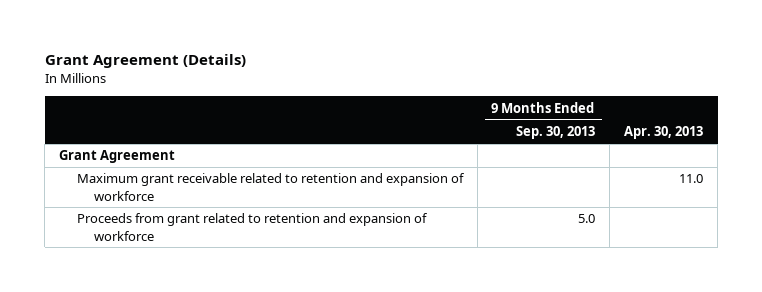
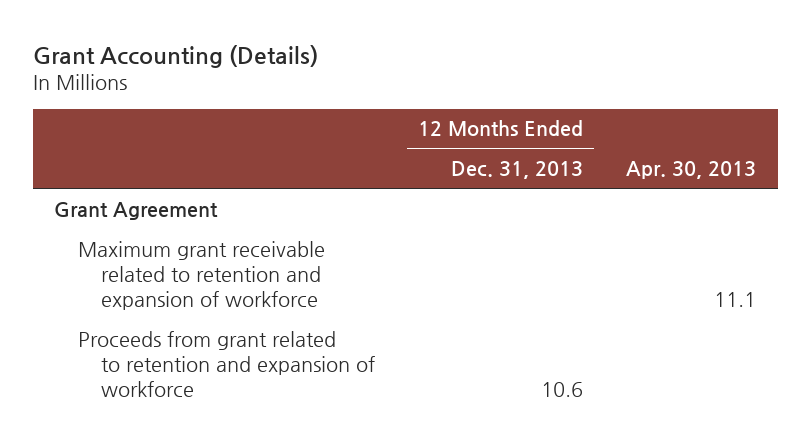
- Grant Agreement (Details)
+ Grant Accounting (Details)
- | 9 Months Ended Sep. 30, 2013 | Apr. 30, 2013
+ | 12 Months Ended Dec. 31, 2013 | Apr. 30, 2013
- Maximum grant receivable related to retention and expansion of workforce | | 11.0
+ Maximum grant receivable related to retention and expansion of workforce | | 11.1

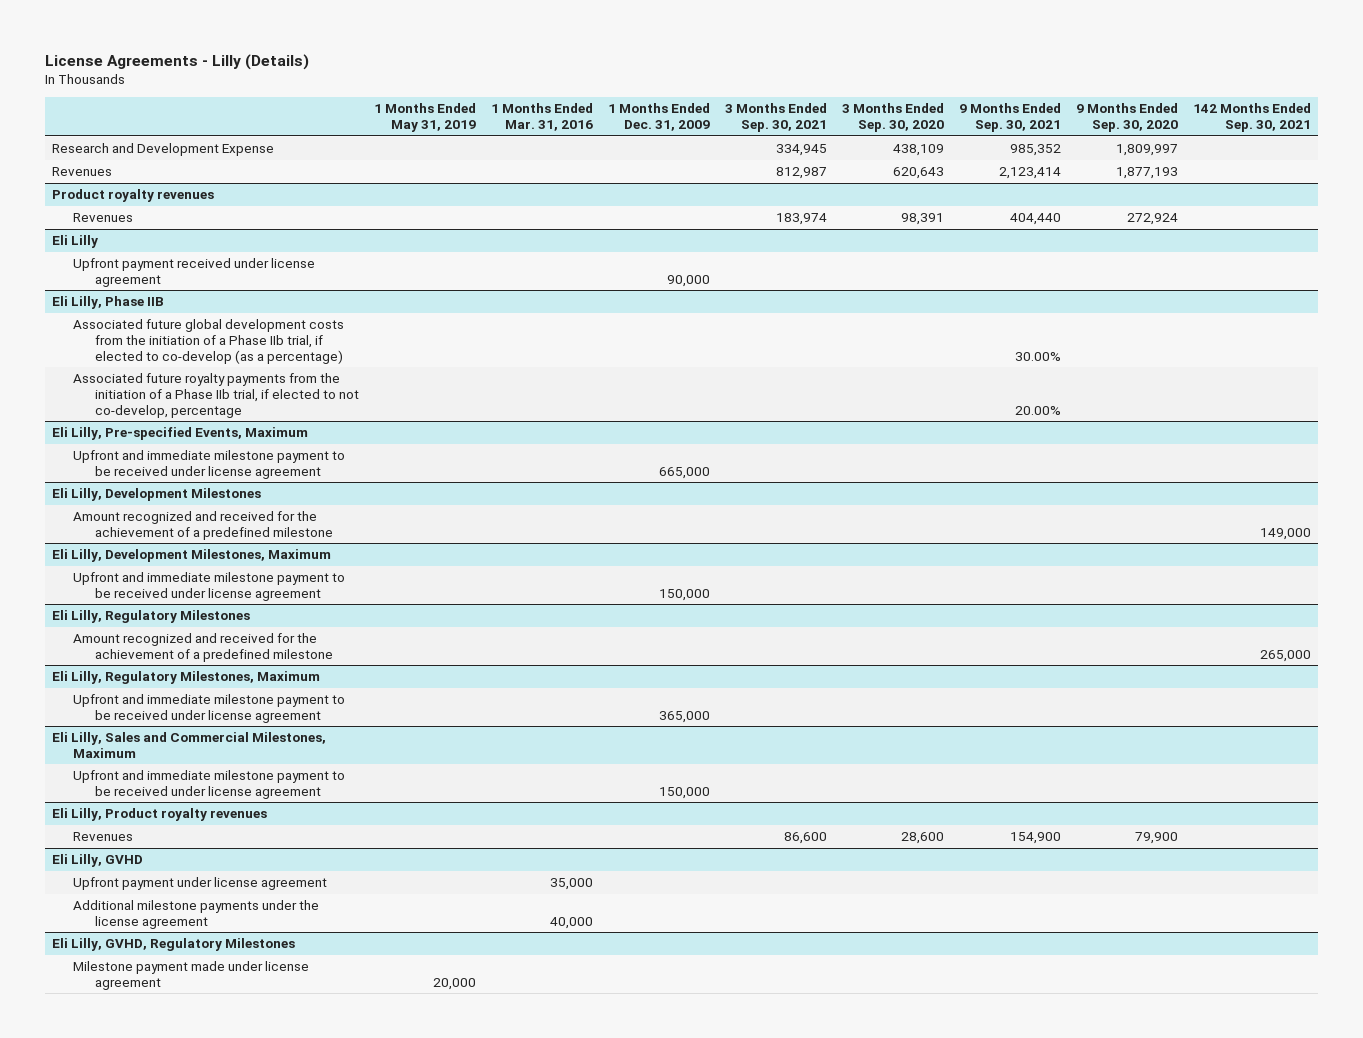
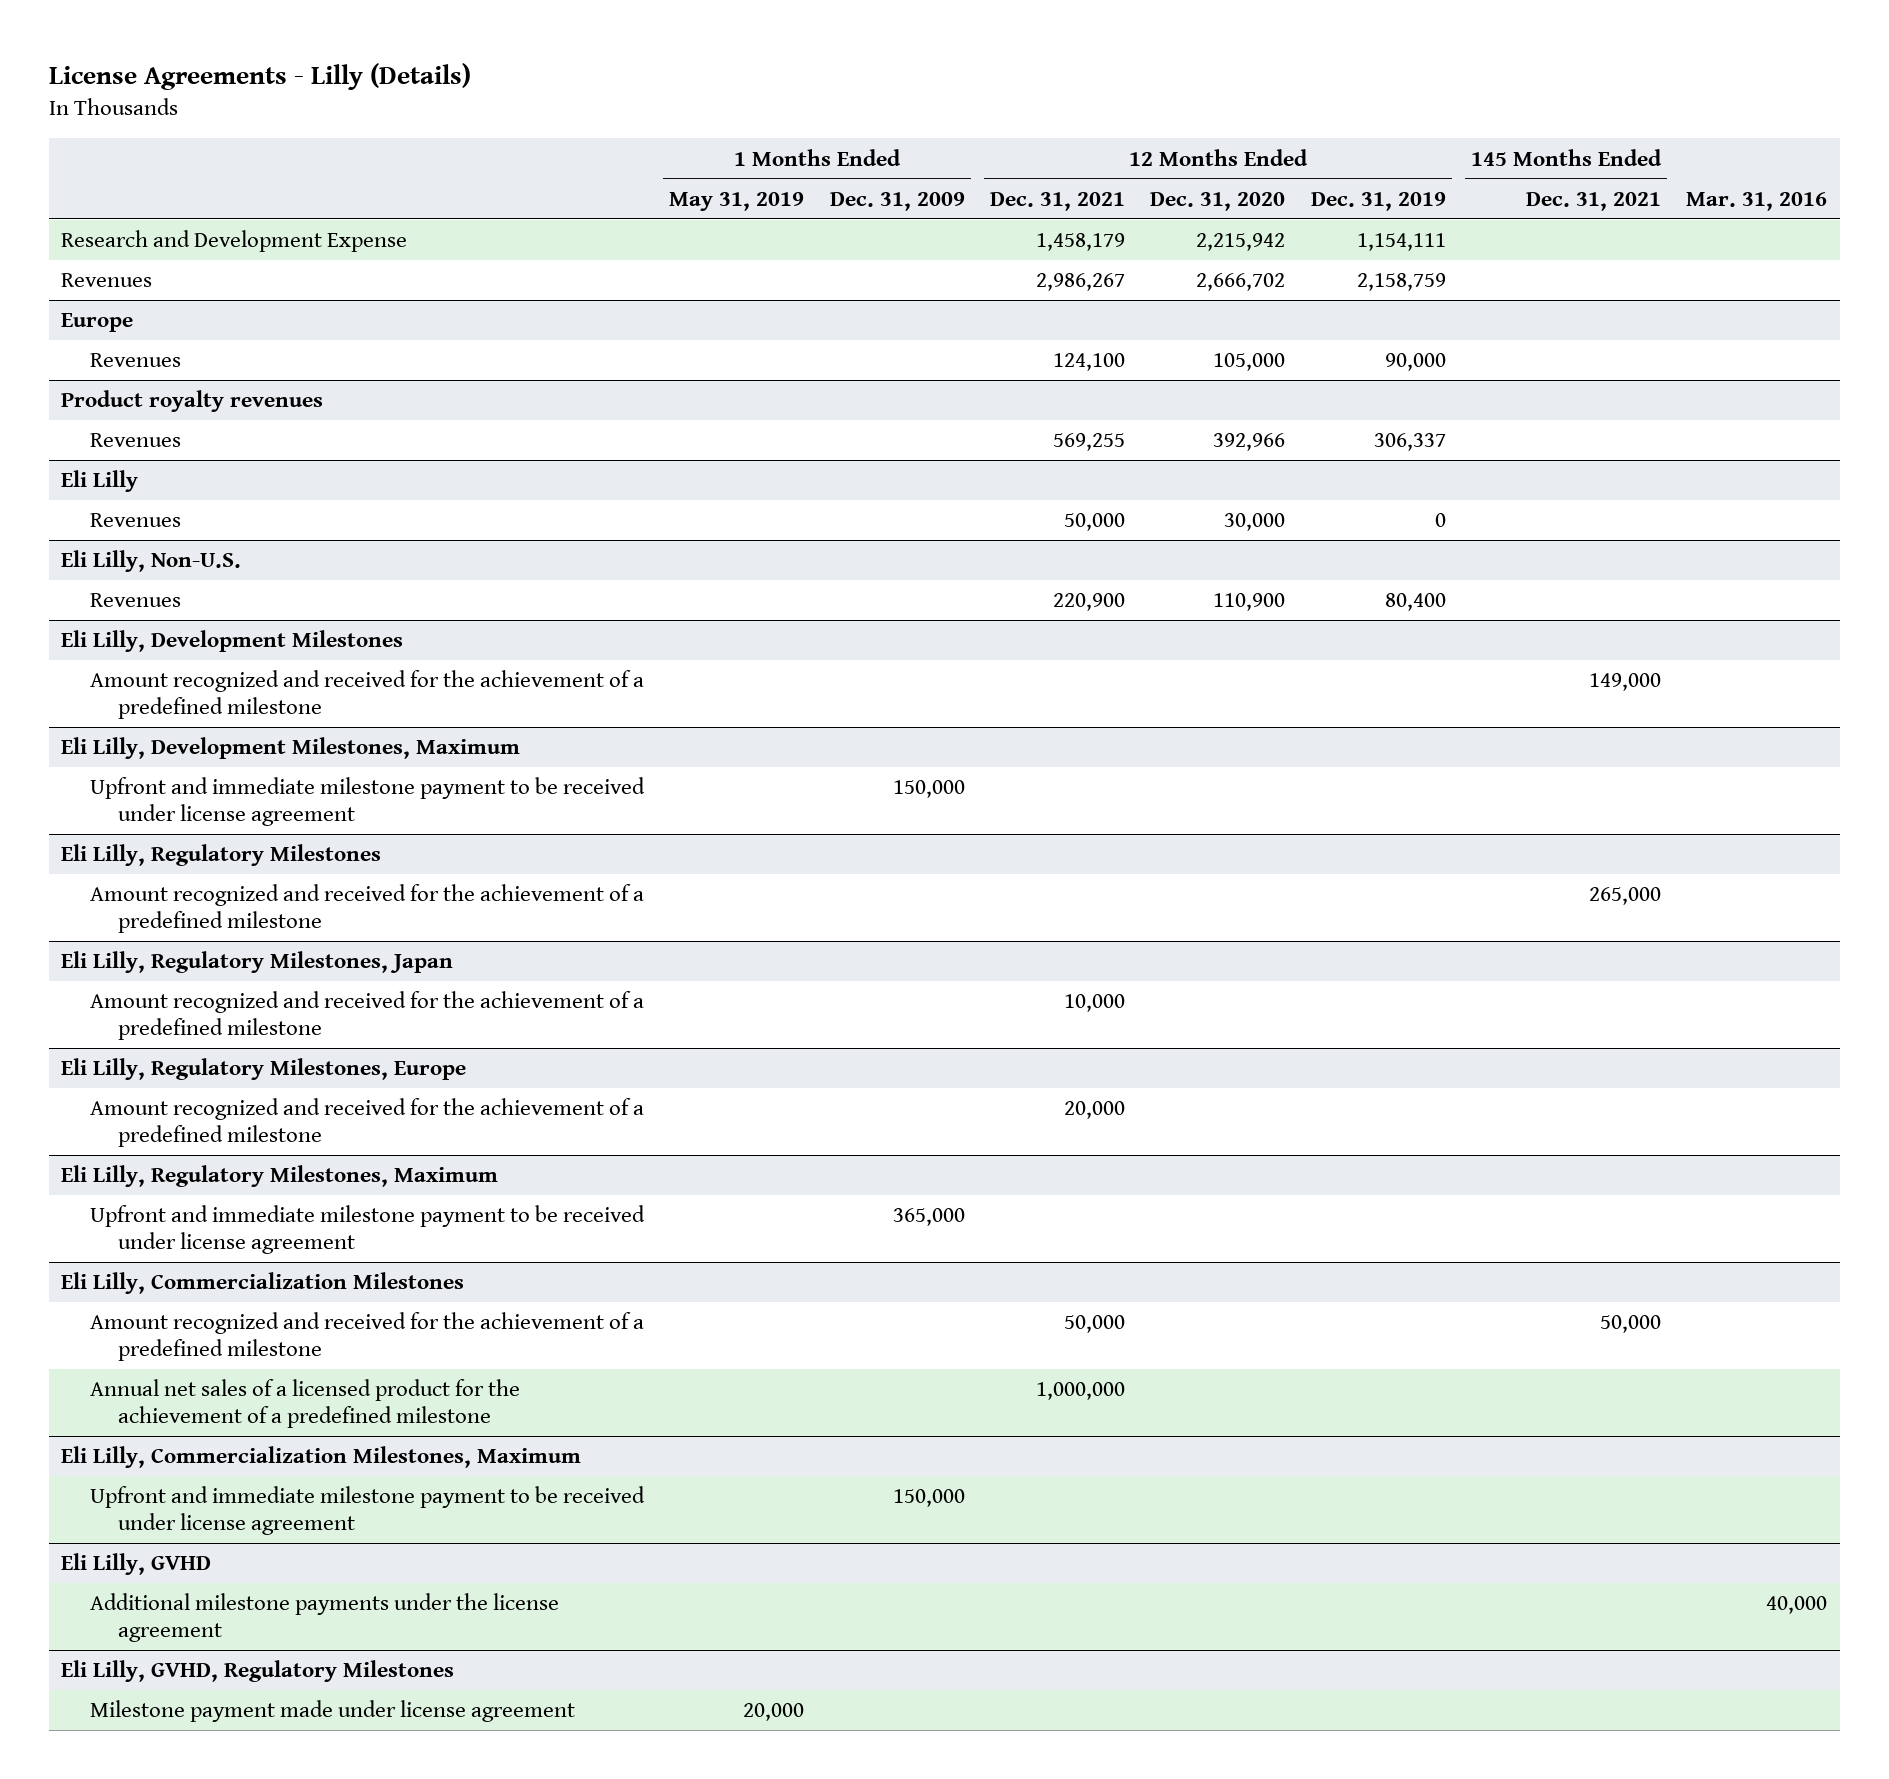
- | 1 Months Ended May 31, 2019 | 1 Months Ended Mar. 31, 2016 | 1 Months Ended Dec. 31, 2009 | 3 Months Ended Sep. 30, 2021 | 3 Months Ended Sep. 30, 2020 | 9 Months Ended Sep. 30, 2021 | 9 Months Ended Sep. 30, 2020 | 142 Months Ended Sep. 30, 2021
+ | 1 Months Ended May 31, 2019 | 1 Months Ended Dec. 31, 2009 | 12 Months Ended Dec. 31, 2021 | 12 Months Ended Dec. 31, 2020 | 12 Months Ended Dec. 31, 2019 | 145 Months Ended Dec. 31, 2021 | Mar. 31, 2016
+ Europe
+ Revenues | | | 124,100 | 105,000 | 90,000 | |
@ Eli Lilly
- Upfront payment received under license agreement | | | 90,000 | | | | |
- Eli Lilly, Phase IIB
- Associated future global development costs from the initiation of a Phase IIb trial, if elected to co-develop (as a percentage) | | | | | | 30.00% | |
- Associated future royalty payments from the initiation of a Phase IIb trial, if elected to not co-develop, percentage | | | | | | 20.00% | |
- Eli Lilly, Pre-specified Events, Maximum
- Upfront and immediate milestone payment to be received under license agreement | | | 665,000 | | | | |
@ Eli Lilly
+ Revenues | | | 50,000 | 30,000 | 0 | |
+ Eli Lilly, Non-U.S.
+ Revenues | | | 220,900 | 110,900 | 80,400 | |
+ Eli Lilly, Regulatory Milestones, Japan
+ Amount recognized and received for the achievement of a predefined milestone | | | 10,000 | | | |
+ Eli Lilly, Regulatory Milestones, Europe
+ Amount recognized and received for the achievement of a predefined milestone | | | 20,000 | | | |
- Eli Lilly, Sales and Commercial Milestones, Maximum
+ Eli Lilly, Commercialization Milestones
+ Amount recognized and received for the achievement of a predefined milestone | | | 50,000 | | | 50,000 |
+ Annual net sales of a licensed product for the achievement of a predefined milestone | | | 1,000,000 | | | |
+ Eli Lilly, Commercialization Milestones, Maximum
- Eli Lilly, Product royalty revenues
- Revenues | | | | 86,600 | 28,600 | 154,900 | 79,900 |
@ Eli Lilly, GVHD
- Upfront payment under license agreement | | 35,000 | | | | | |

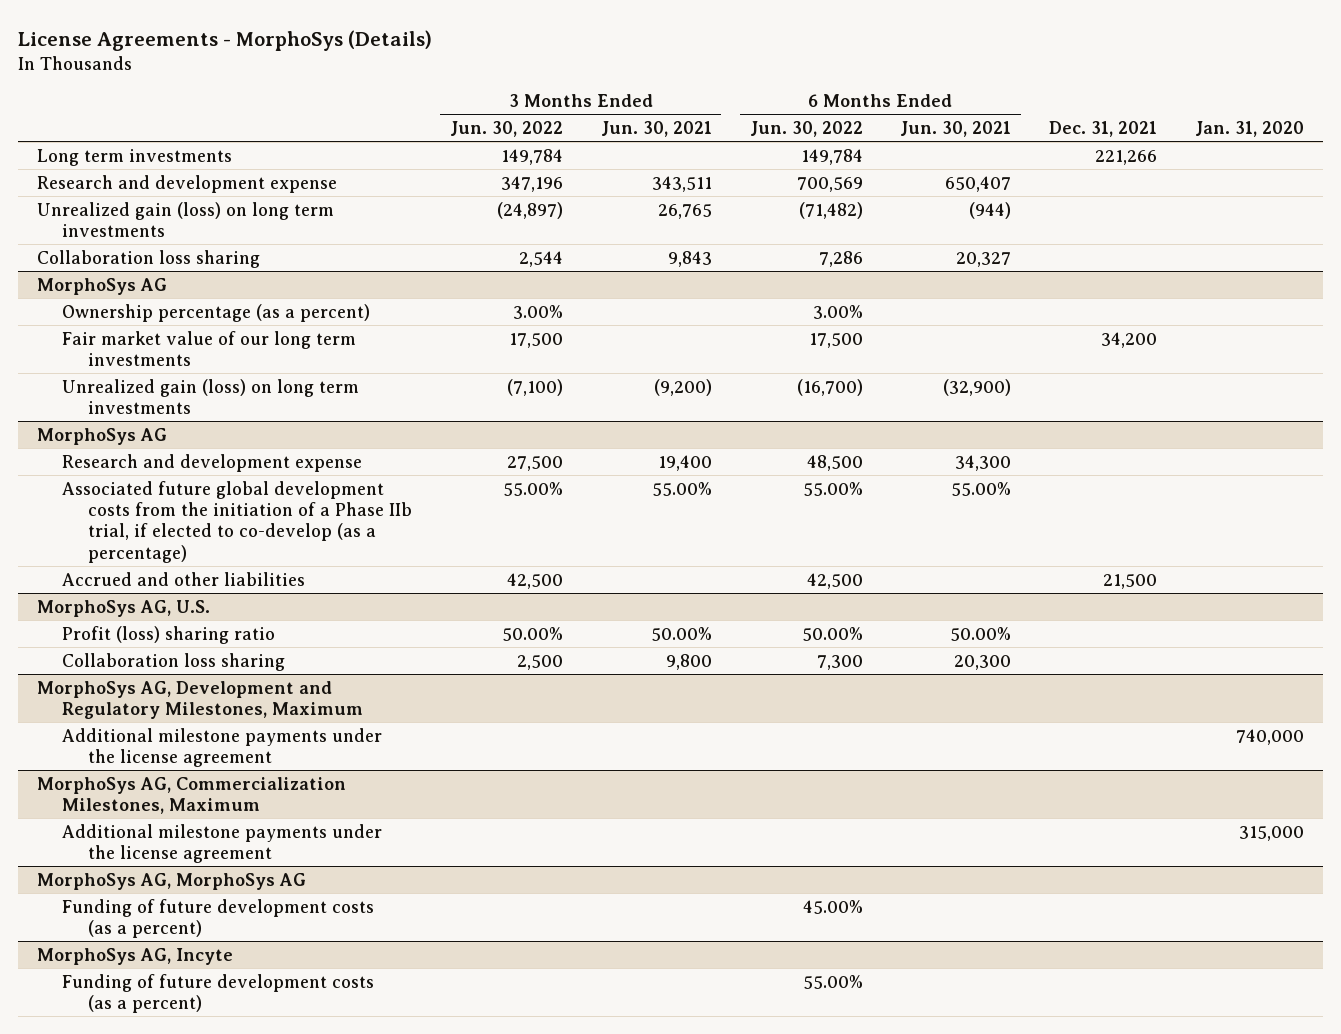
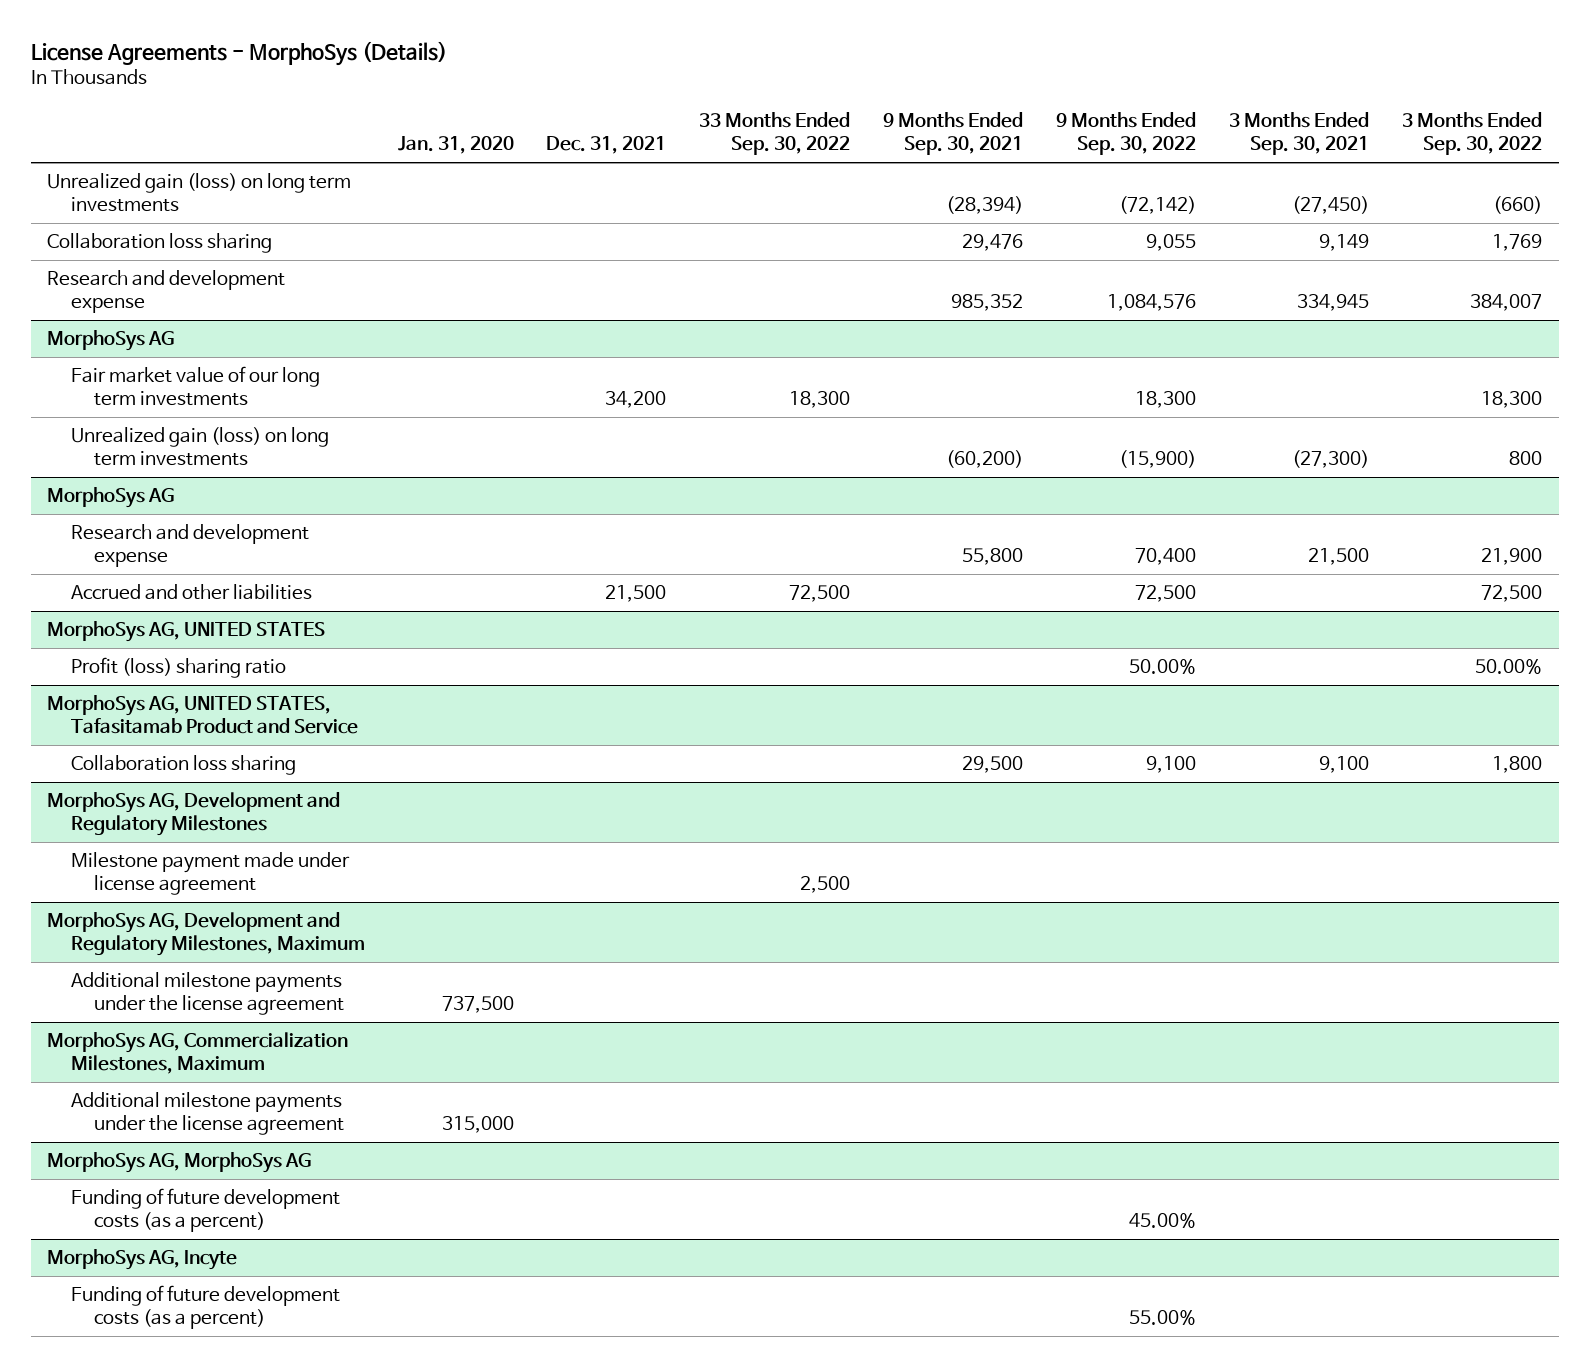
- | 3 Months Ended Jun. 30, 2022 | 3 Months Ended Jun. 30, 2021 | 6 Months Ended Jun. 30, 2022 | 6 Months Ended Jun. 30, 2021 | Dec. 31, 2021 | Jan. 31, 2020
+ | Jan. 31, 2020 | Dec. 31, 2021 | 33 Months Ended Sep. 30, 2022 | 9 Months Ended Sep. 30, 2021 | 9 Months Ended Sep. 30, 2022 | 3 Months Ended Sep. 30, 2021 | 3 Months Ended Sep. 30, 2022
- Long term investments | 149,784 | | 149,784 | | 221,266 |
moved down: Research and development expense | | | | 985,352 | 1,084,576 | 334,945 | 384,007
@ MorphoSys AG
- Ownership percentage (as a percent) | 3.00% | | 3.00% | | |
- Associated future global development costs from the initiation of a Phase IIb trial, if elected to co-develop (as a percentage) | 55.00% | 55.00% | 55.00% | 55.00% | |
- MorphoSys AG, U.S.
- Profit (loss) sharing ratio | 50.00% | 50.00% | 50.00% | 50.00% | |
- Collaboration loss sharing | 2,500 | 9,800 | 7,300 | 20,300 | |
+ MorphoSys AG, UNITED STATES
+ Profit (loss) sharing ratio | | | | | 50.00% | | 50.00%
+ MorphoSys AG, UNITED STATES, Tafasitamab Product and Service
+ Collaboration loss sharing | | | | 29,500 | 9,100 | 9,100 | 1,800
+ MorphoSys AG, Development and Regulatory Milestones
+ Milestone payment made under license agreement | | | 2,500 | | | |
@ MorphoSys AG, Development and Regulatory Milestones, Maximum
- Additional milestone payments under the license agreement | | | | | | 740,000
+ Additional milestone payments under the license agreement | 737,500 | | | | | |

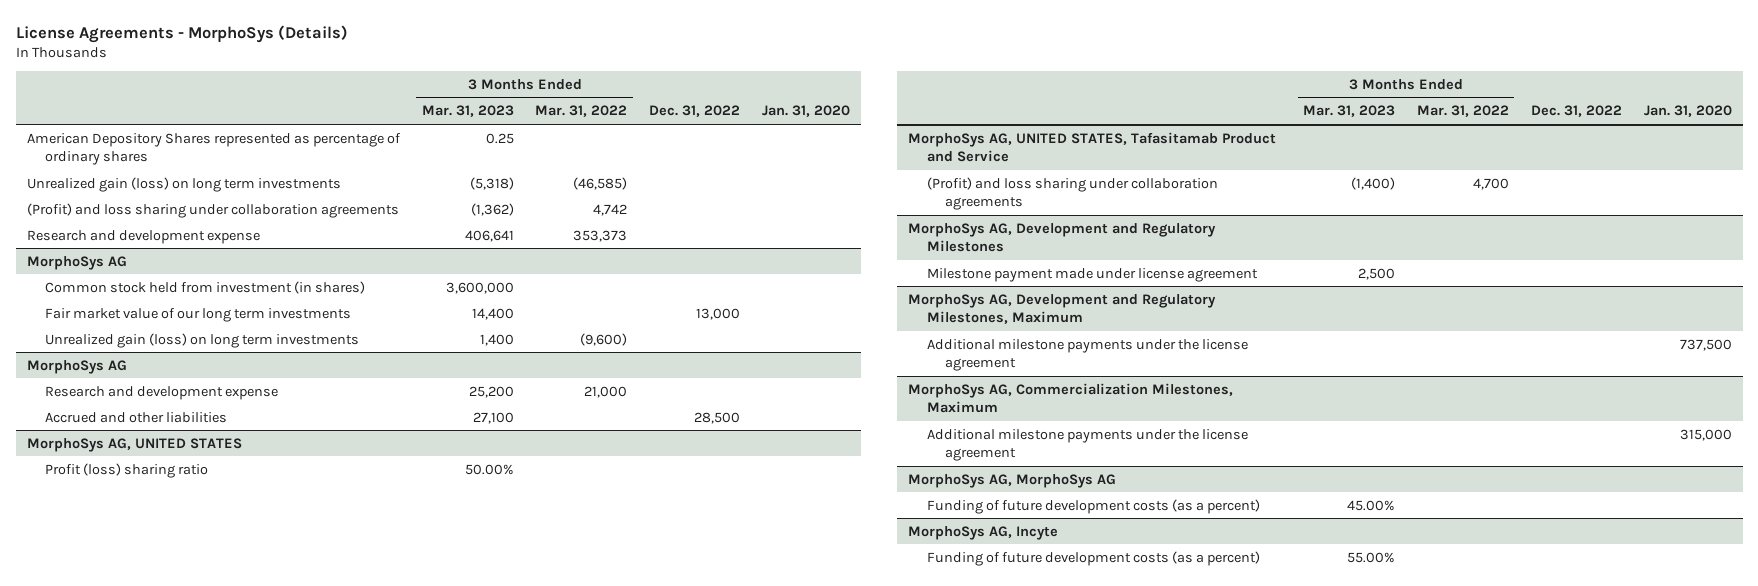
- | Jan. 31, 2020 | Dec. 31, 2021 | 33 Months Ended Sep. 30, 2022 | 9 Months Ended Sep. 30, 2021 | 9 Months Ended Sep. 30, 2022 | 3 Months Ended Sep. 30, 2021 | 3 Months Ended Sep. 30, 2022
+ | 3 Months Ended Mar. 31, 2023 | 3 Months Ended Mar. 31, 2022 | Dec. 31, 2022 | Jan. 31, 2020
+ American Depository Shares represented as percentage of ordinary shares | 0.25 | | |
- Collaboration loss sharing | | | | 29,476 | 9,055 | 9,149 | 1,769
+ (Profit) and loss sharing under collaboration agreements | (1,362) | 4,742 | |
@ MorphoSys AG
+ Common stock held from investment (in shares) | 3,600,000 | | |
@ MorphoSys AG, UNITED STATES, Tafasitamab Product and Service
- Collaboration loss sharing | | | | 29,500 | 9,100 | 9,100 | 1,800
+ (Profit) and loss sharing under collaboration agreements | (1,400) | 4,700 | |

